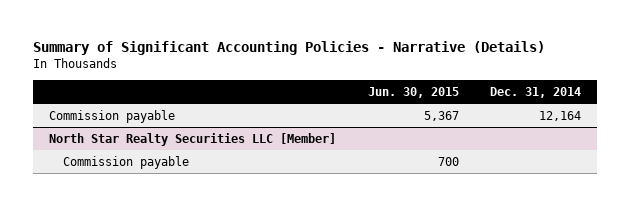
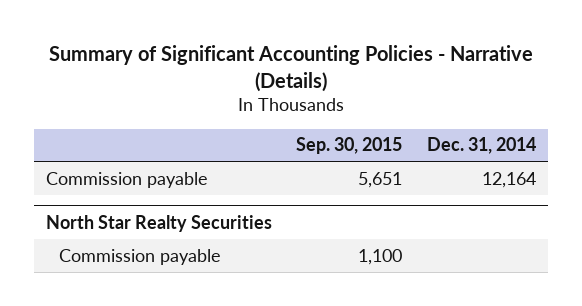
- | Jun. 30, 2015 | Dec. 31, 2014
+ | Sep. 30, 2015 | Dec. 31, 2014
- North Star Realty Securities LLC [Member]
+ North Star Realty Securities

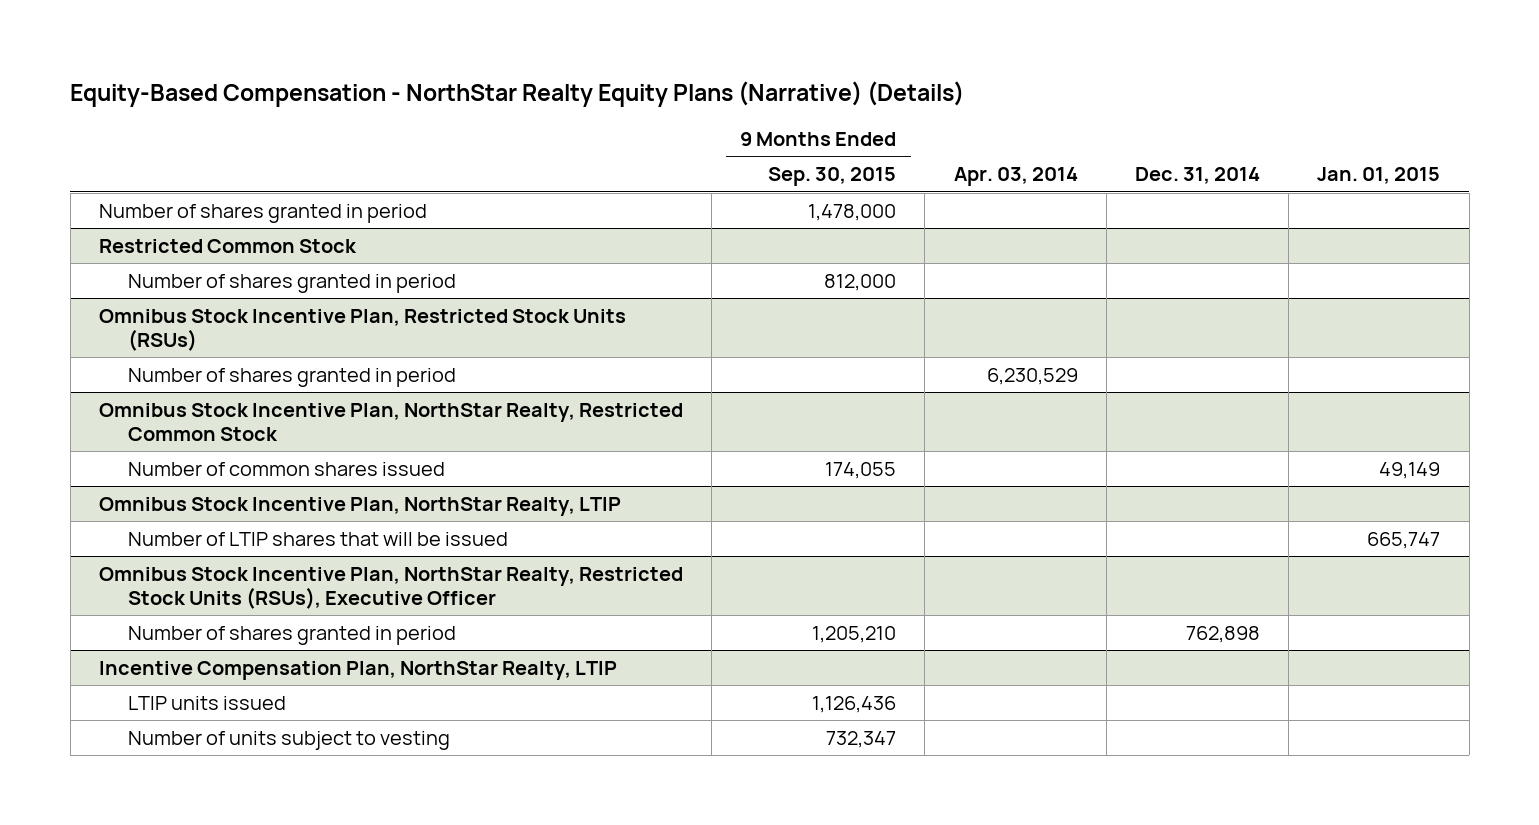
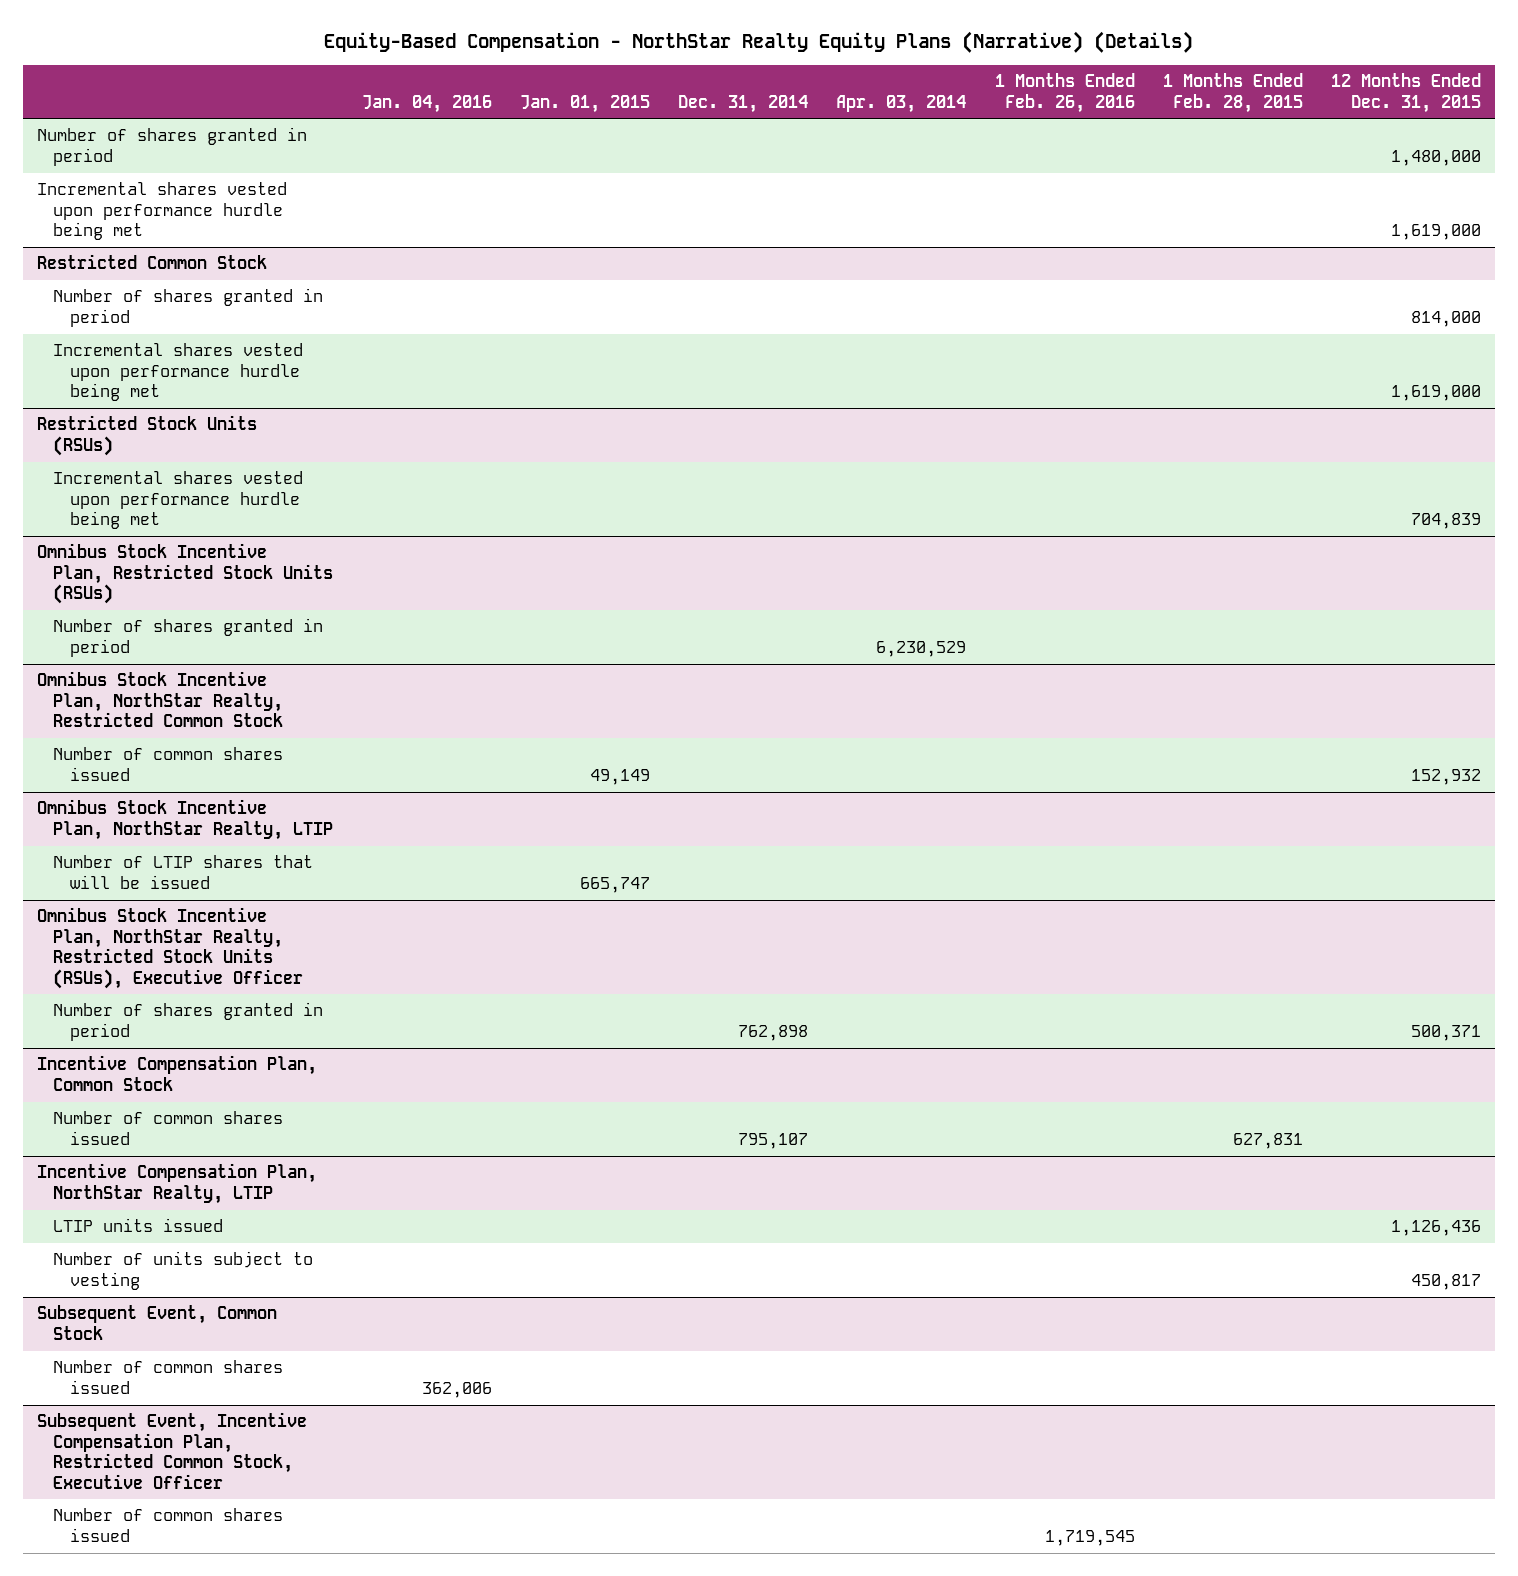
- | 9 Months Ended Sep. 30, 2015 | Apr. 03, 2014 | Dec. 31, 2014 | Jan. 01, 2015
+ | Jan. 04, 2016 | Jan. 01, 2015 | Dec. 31, 2014 | Apr. 03, 2014 | 1 Months Ended Feb. 26, 2016 | 1 Months Ended Feb. 28, 2015 | 12 Months Ended Dec. 31, 2015
+ Incremental shares vested upon performance hurdle being met | | | | | | | 1,619,000
@ Restricted Common Stock
+ Incremental shares vested upon performance hurdle being met | | | | | | | 1,619,000
+ Restricted Stock Units (RSUs)
+ Incremental shares vested upon performance hurdle being met | | | | | | | 704,839
+ Incentive Compensation Plan, Common Stock
+ Number of common shares issued | | | 795,107 | | | 627,831 |
+ Subsequent Event, Common Stock
+ Number of common shares issued | 362,006 | | | | | |
+ Subsequent Event, Incentive Compensation Plan, Restricted Common Stock, Executive Officer
+ Number of common shares issued | | | | | 1,719,545 | |

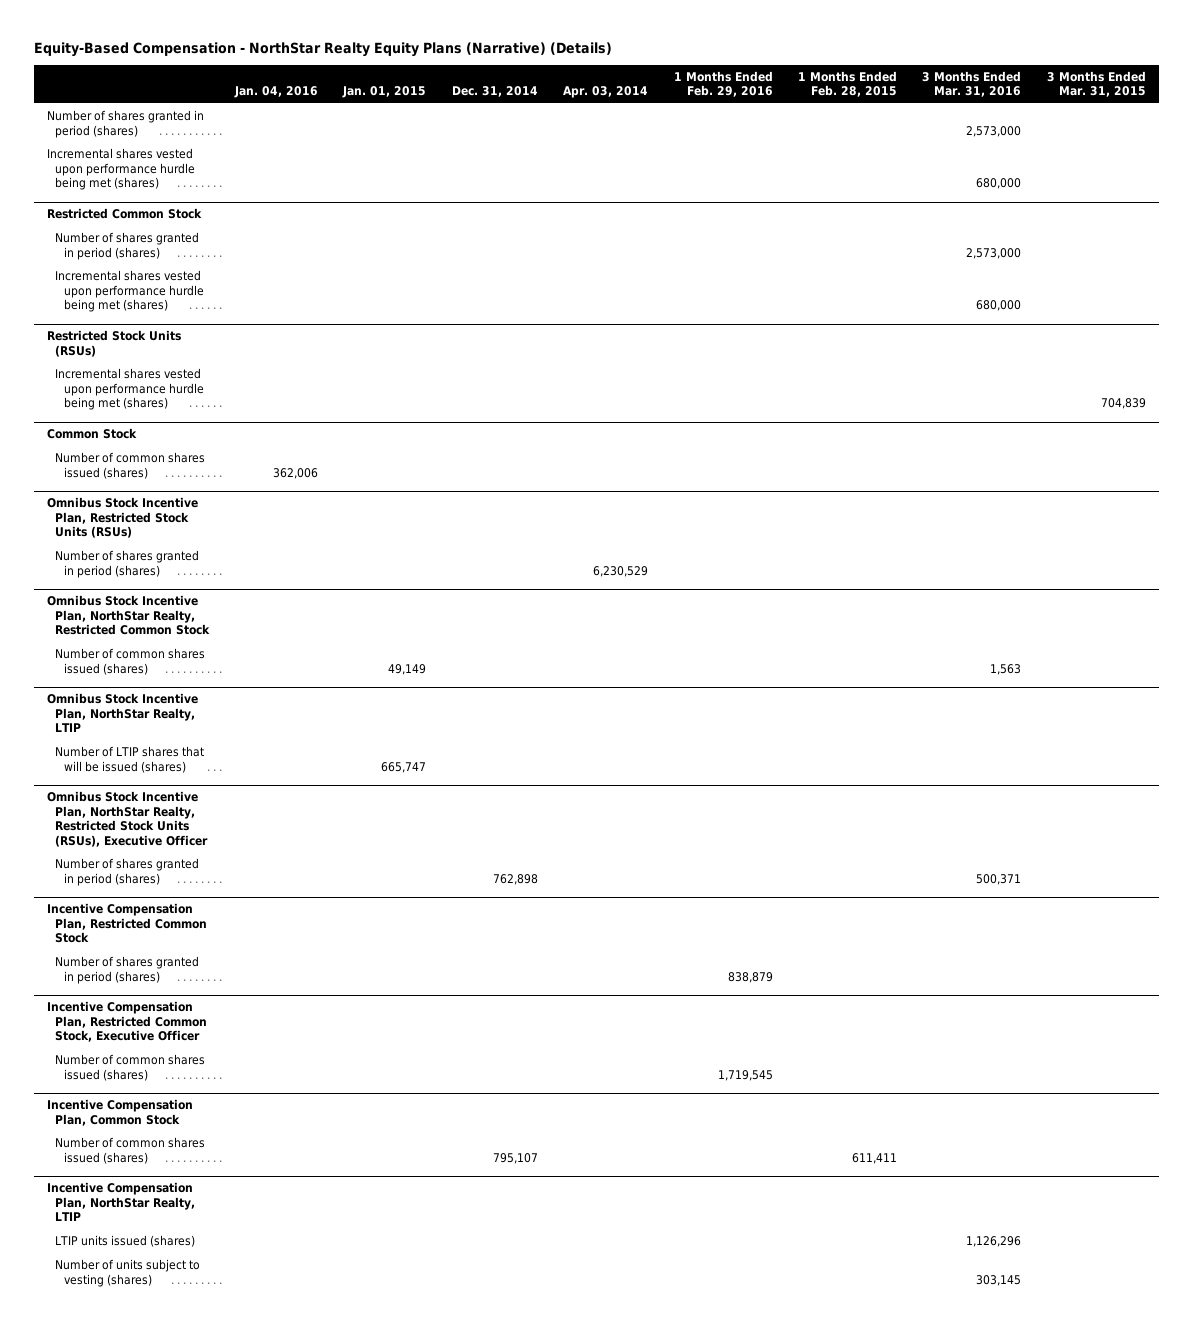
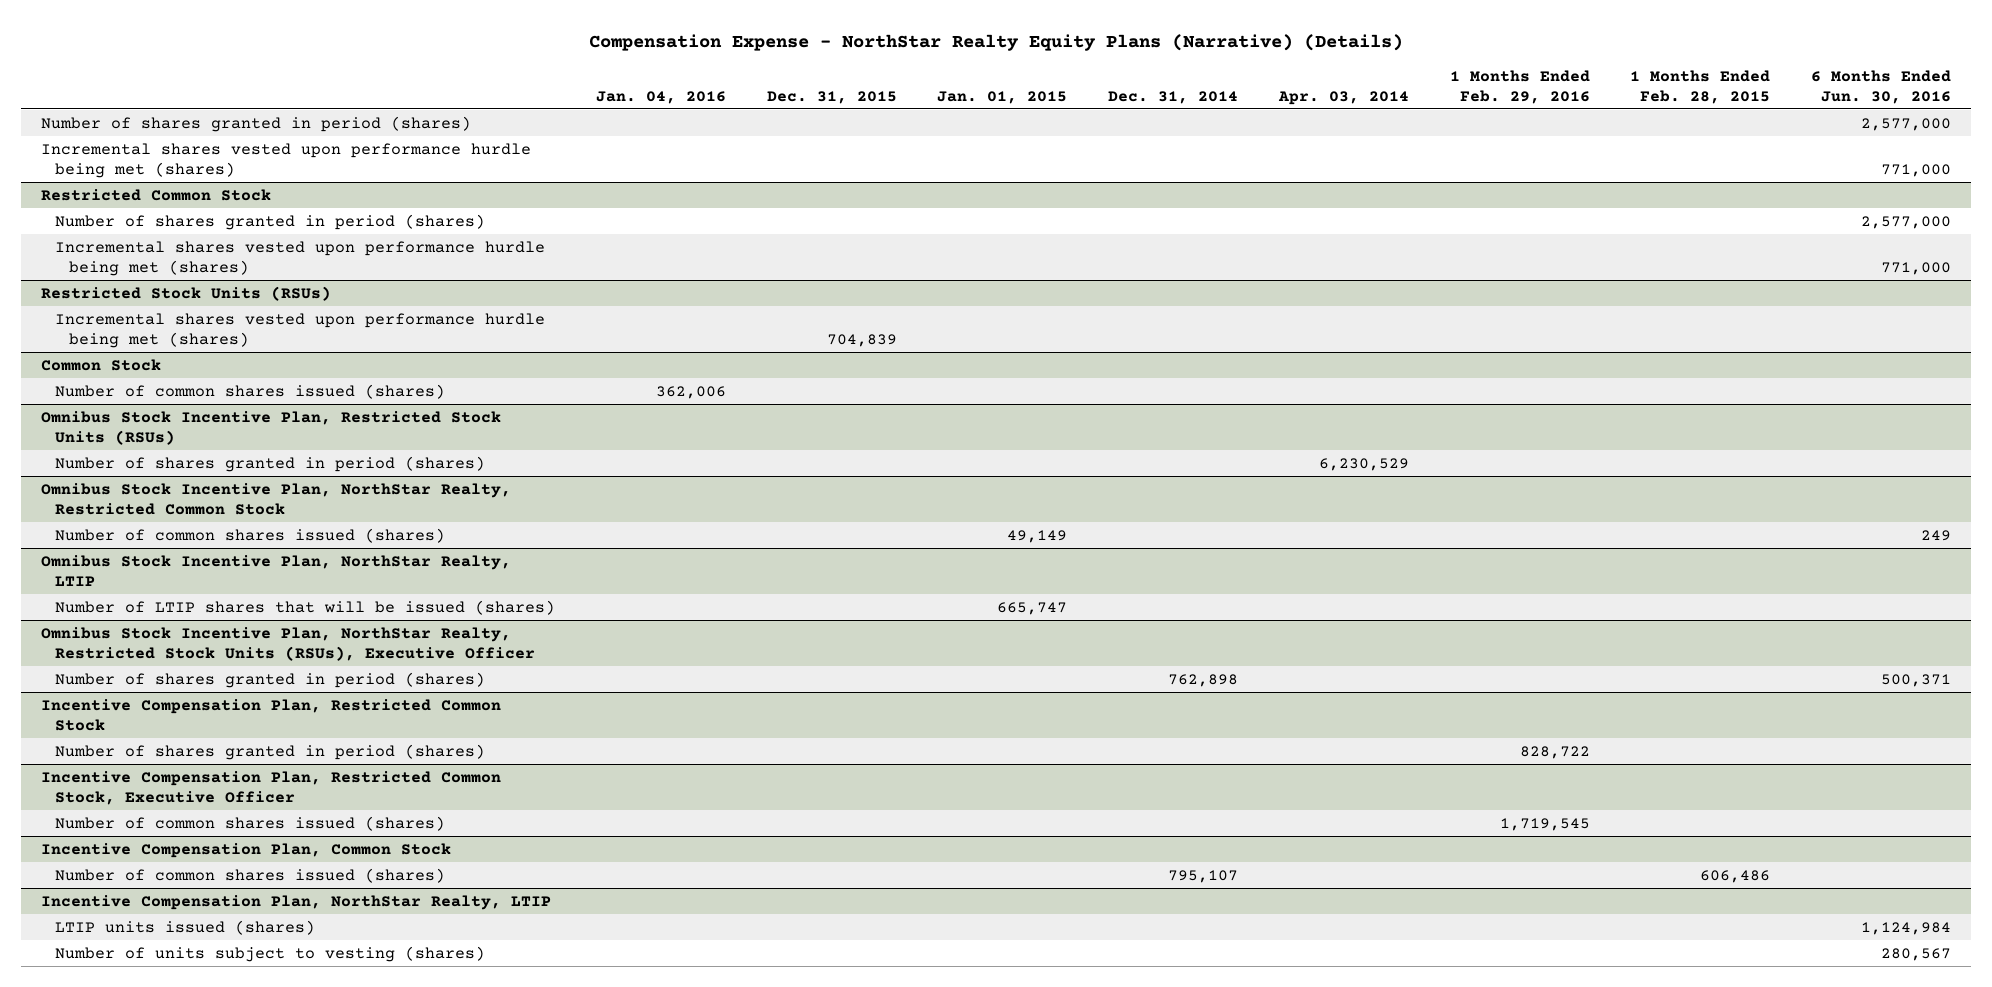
- Equity-Based Compensation - NorthStar Realty Equity Plans (Narrative) (Details)
+ Compensation Expense - NorthStar Realty Equity Plans (Narrative) (Details)
- | Jan. 04, 2016 | Jan. 01, 2015 | Dec. 31, 2014 | Apr. 03, 2014 | 1 Months Ended Feb. 29, 2016 | 1 Months Ended Feb. 28, 2015 | 3 Months Ended Mar. 31, 2016 | 3 Months Ended Mar. 31, 2015
+ | Jan. 04, 2016 | Dec. 31, 2015 | Jan. 01, 2015 | Dec. 31, 2014 | Apr. 03, 2014 | 1 Months Ended Feb. 29, 2016 | 1 Months Ended Feb. 28, 2015 | 6 Months Ended Jun. 30, 2016
@ Incentive Compensation Plan, Restricted Common Stock
- Number of shares granted in period (shares) | | | | | 838,879 | | |
+ Number of shares granted in period (shares) | | | | | | 828,722 | |
@ Incentive Compensation Plan, Common Stock
- Number of common shares issued (shares) | | | 795,107 | | | 611,411 | |
+ Number of common shares issued (shares) | | | | 795,107 | | | 606,486 |

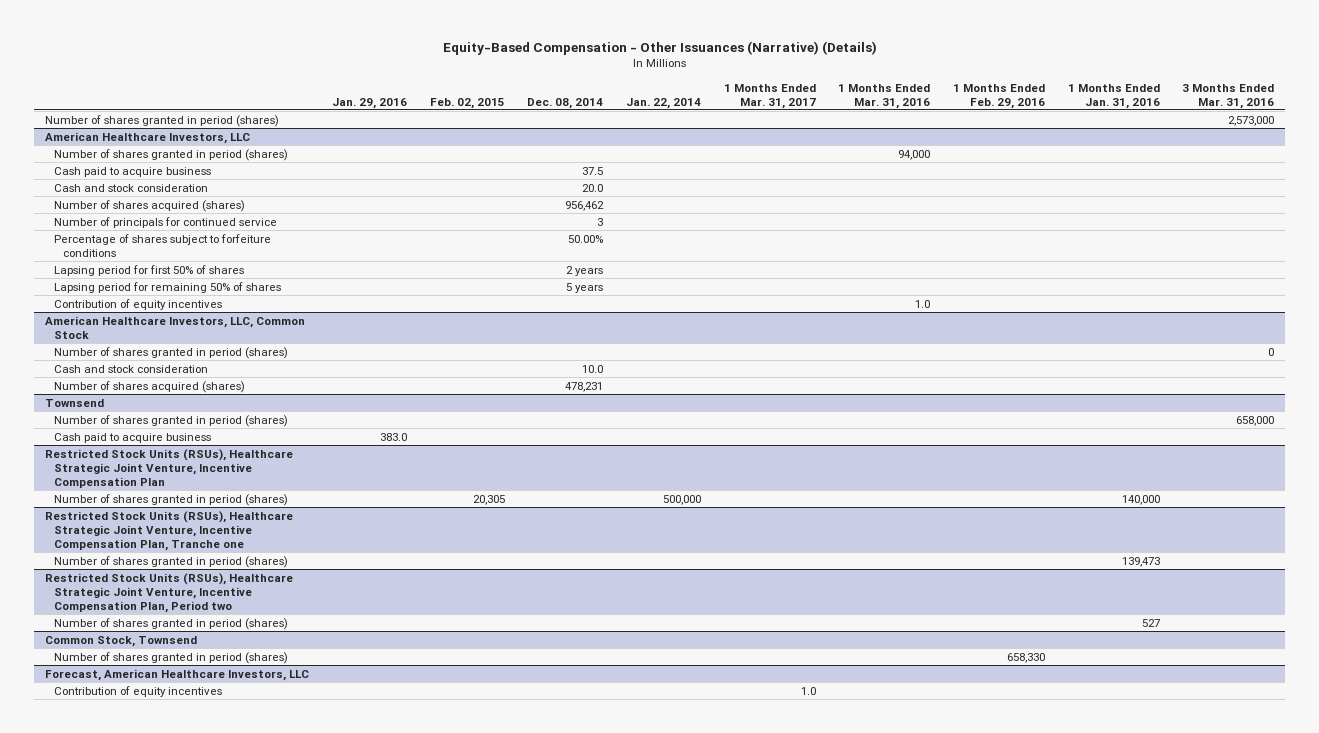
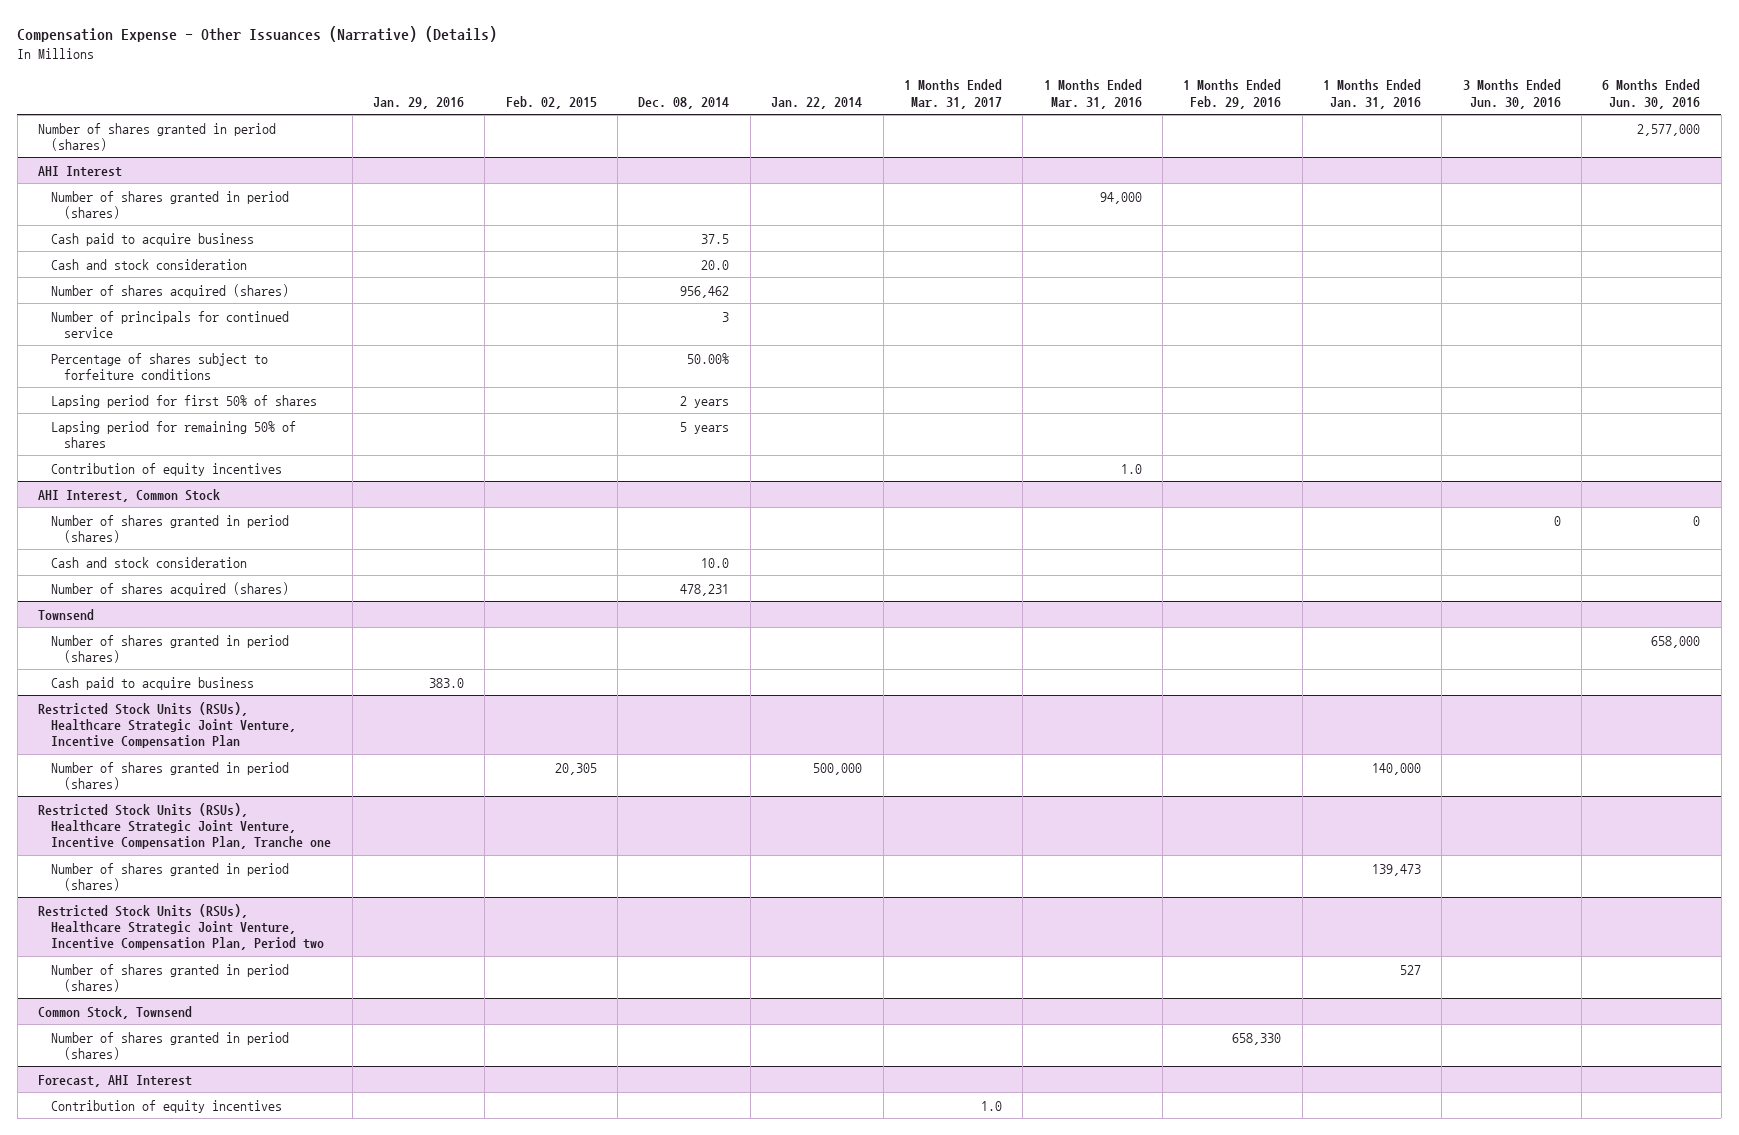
- Equity-Based Compensation - Other Issuances (Narrative) (Details)
+ Compensation Expense - Other Issuances (Narrative) (Details)
- | Jan. 29, 2016 | Feb. 02, 2015 | Dec. 08, 2014 | Jan. 22, 2014 | 1 Months Ended Mar. 31, 2017 | 1 Months Ended Mar. 31, 2016 | 1 Months Ended Feb. 29, 2016 | 1 Months Ended Jan. 31, 2016 | 3 Months Ended Mar. 31, 2016
+ | Jan. 29, 2016 | Feb. 02, 2015 | Dec. 08, 2014 | Jan. 22, 2014 | 1 Months Ended Mar. 31, 2017 | 1 Months Ended Mar. 31, 2016 | 1 Months Ended Feb. 29, 2016 | 1 Months Ended Jan. 31, 2016 | 3 Months Ended Jun. 30, 2016 | 6 Months Ended Jun. 30, 2016
- American Healthcare Investors, LLC
+ AHI Interest
- American Healthcare Investors, LLC, Common Stock
+ AHI Interest, Common Stock
- Forecast, American Healthcare Investors, LLC
+ Forecast, AHI Interest

